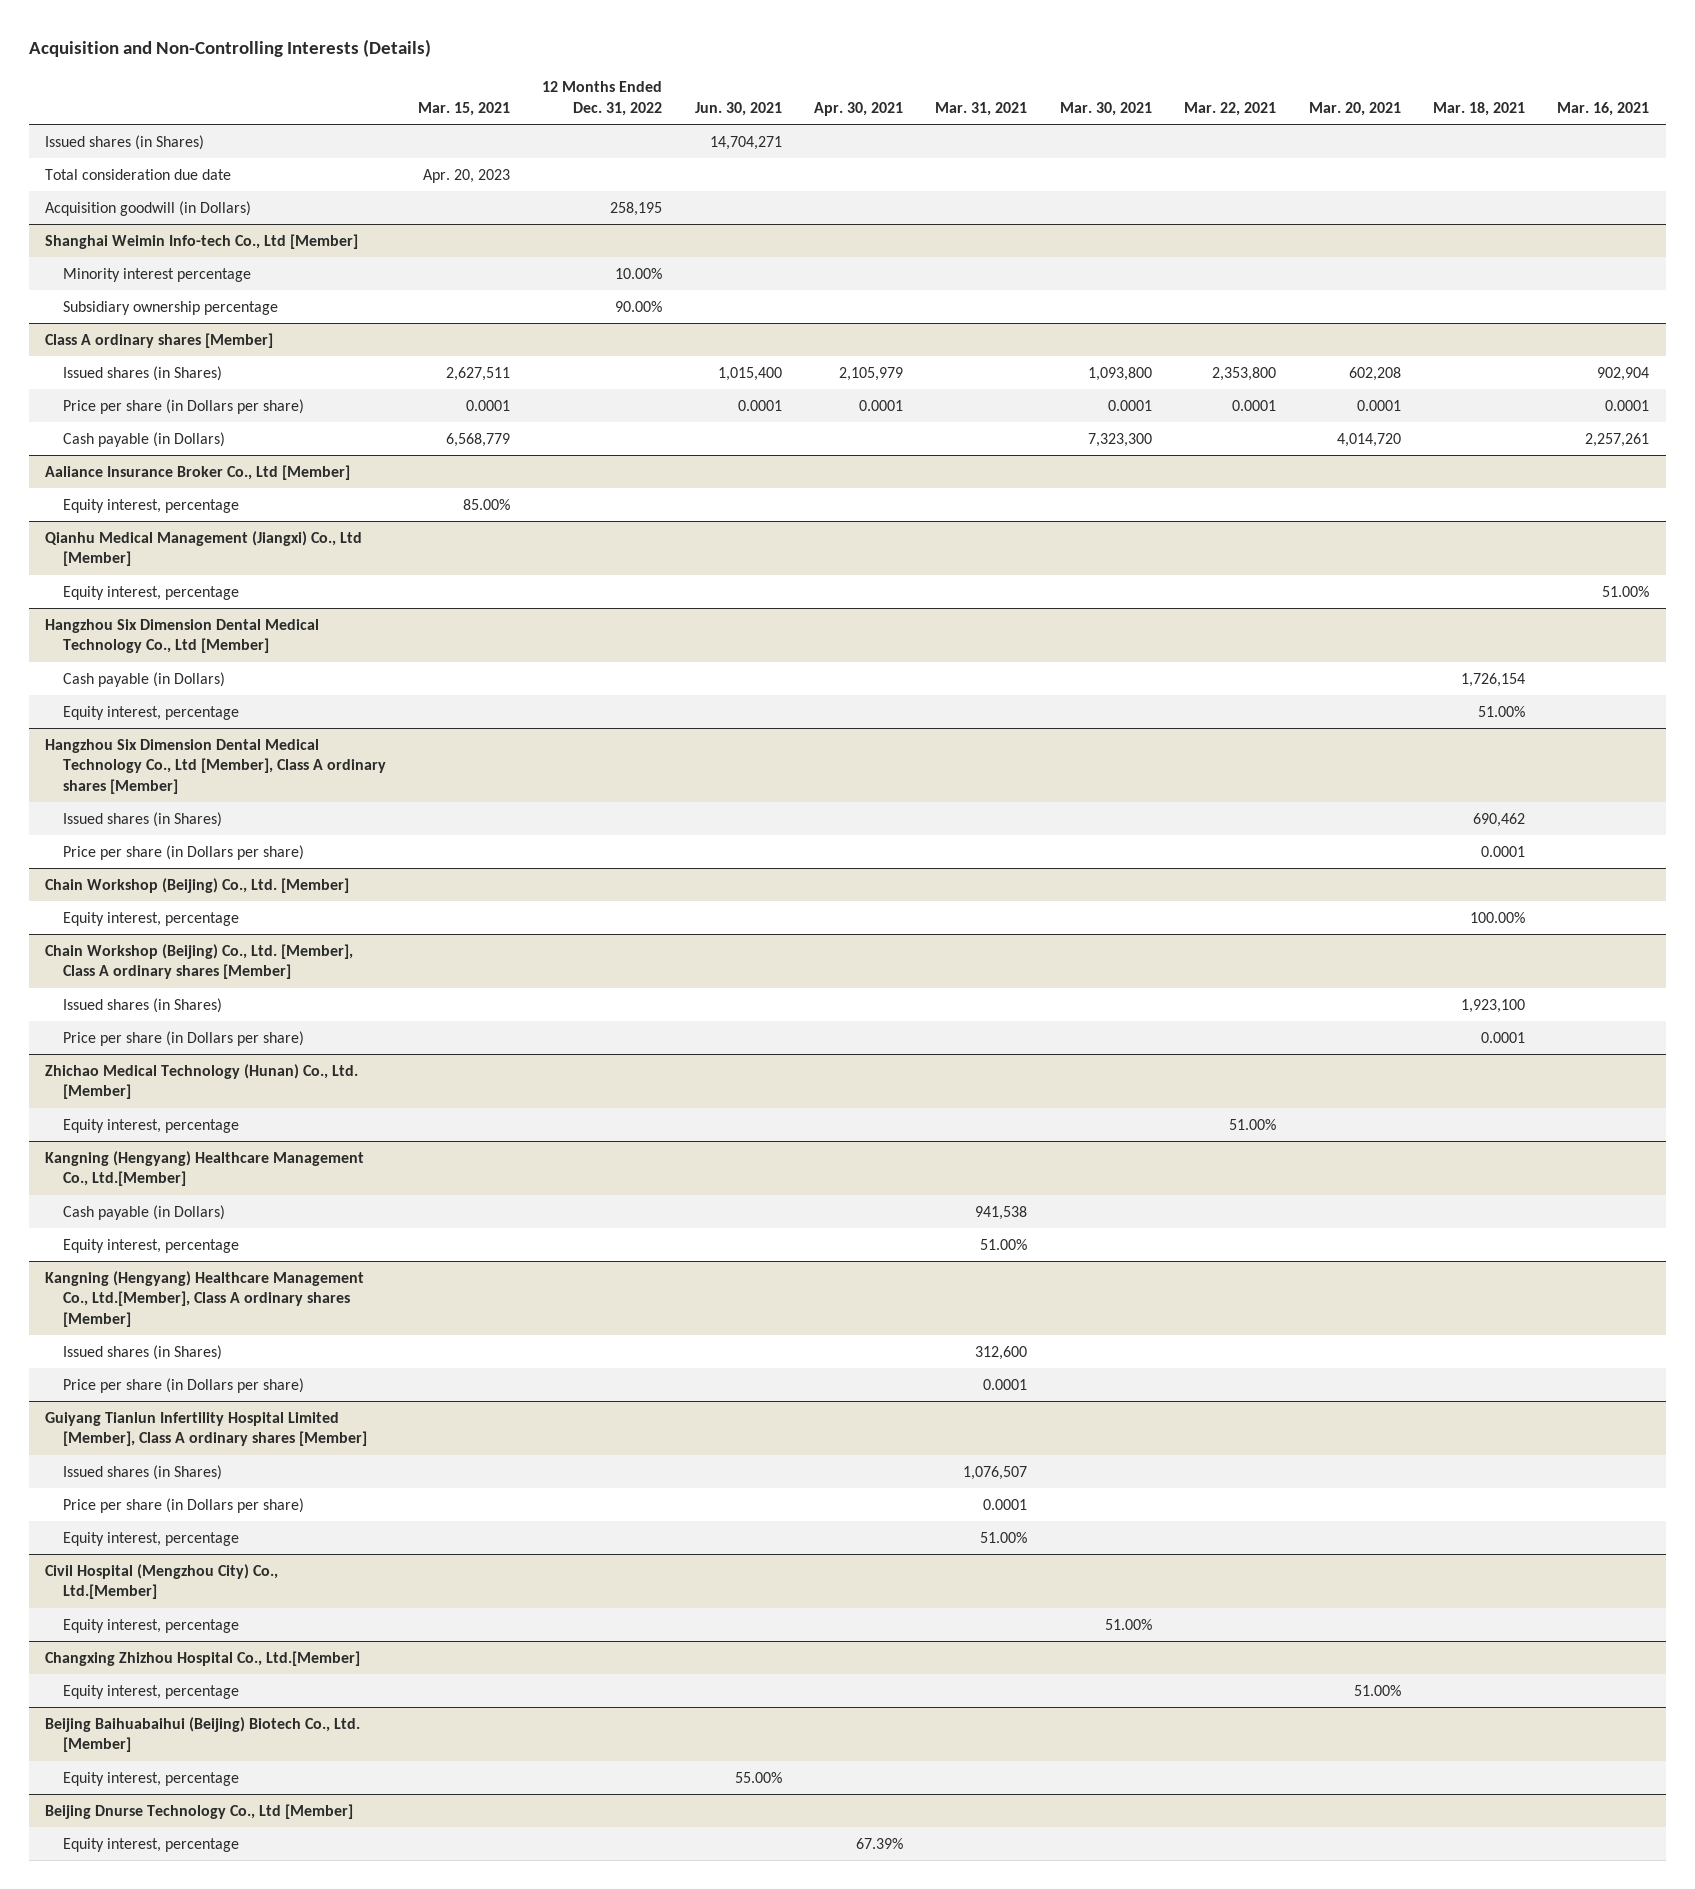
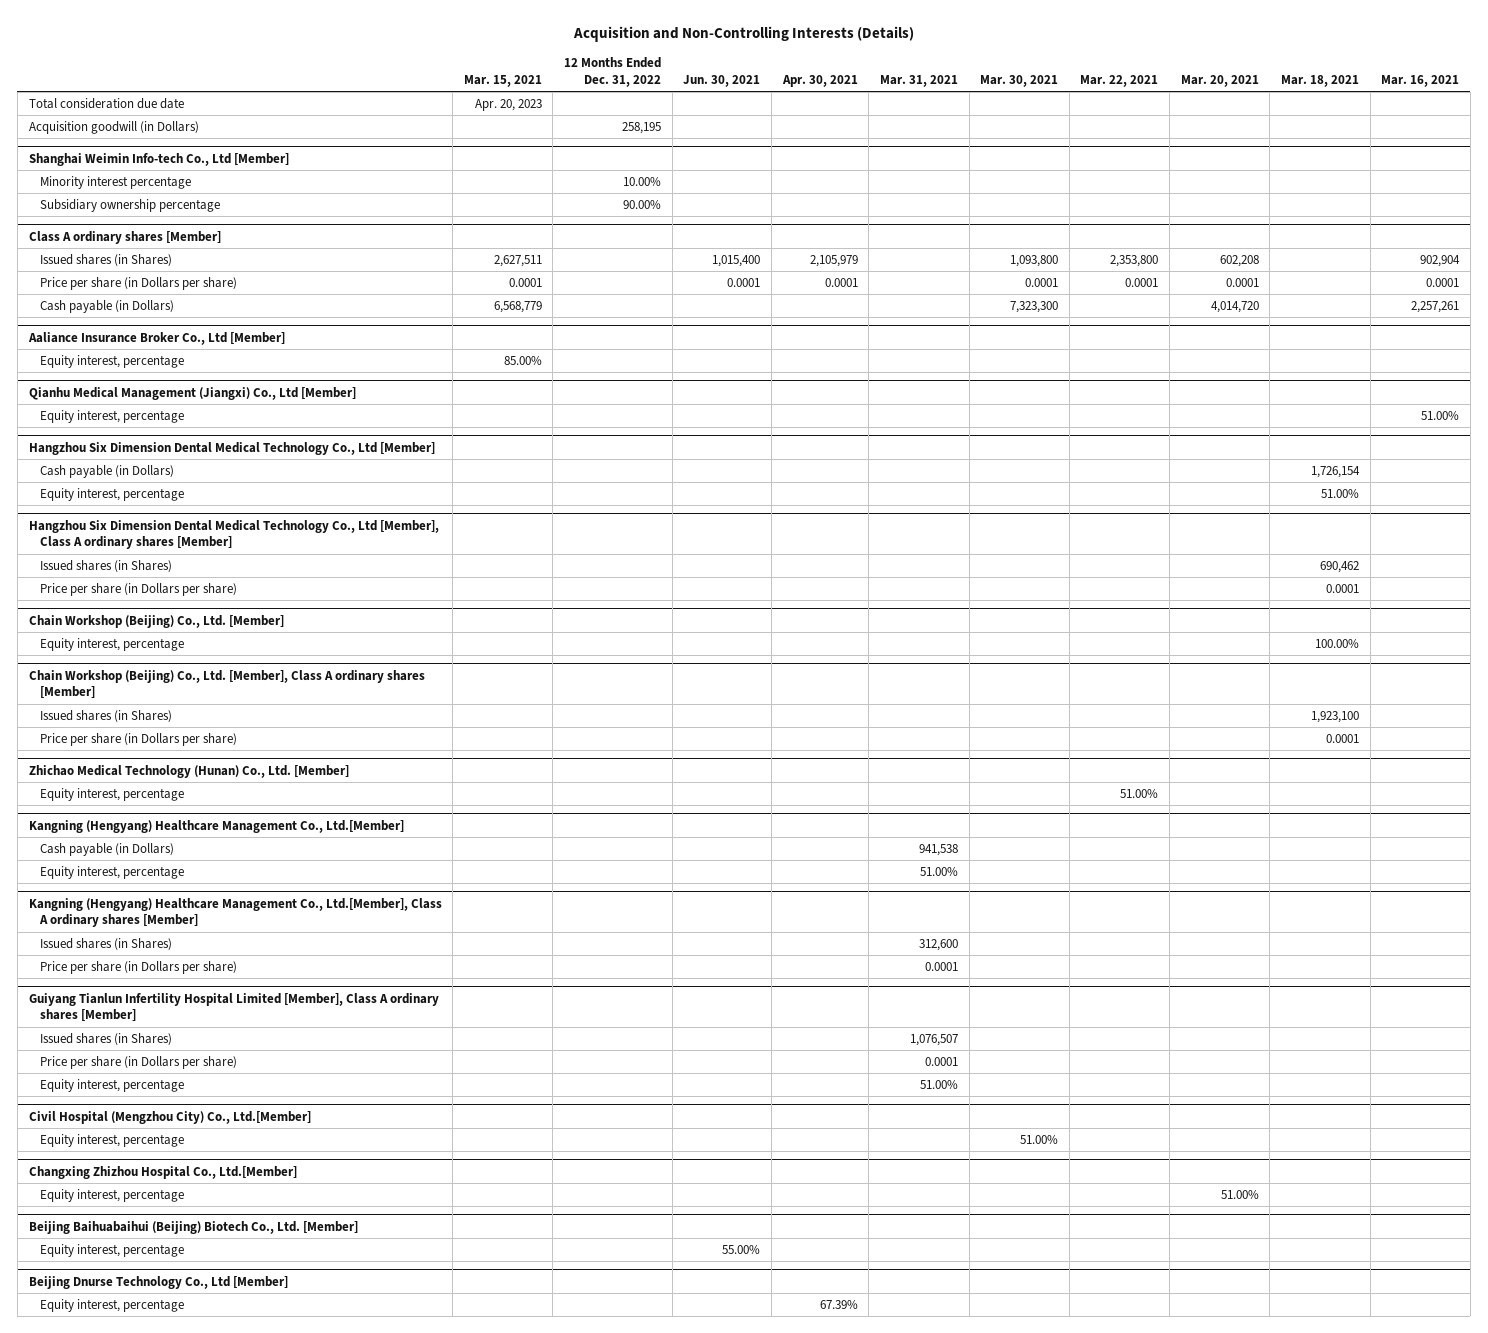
- Issued shares (in Shares) | | | 14,704,271 | | | | | | |

